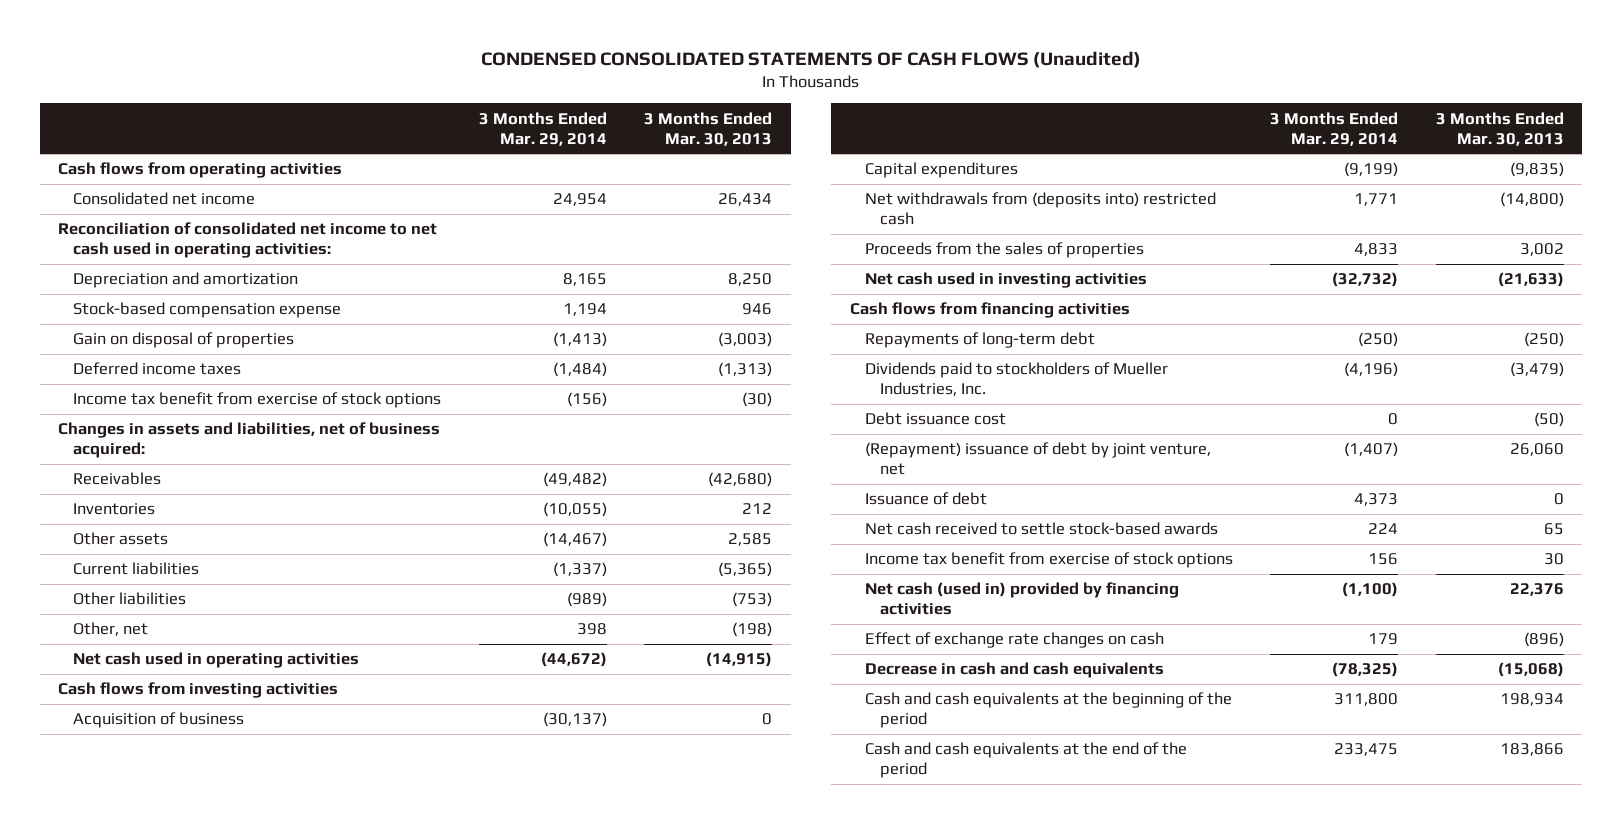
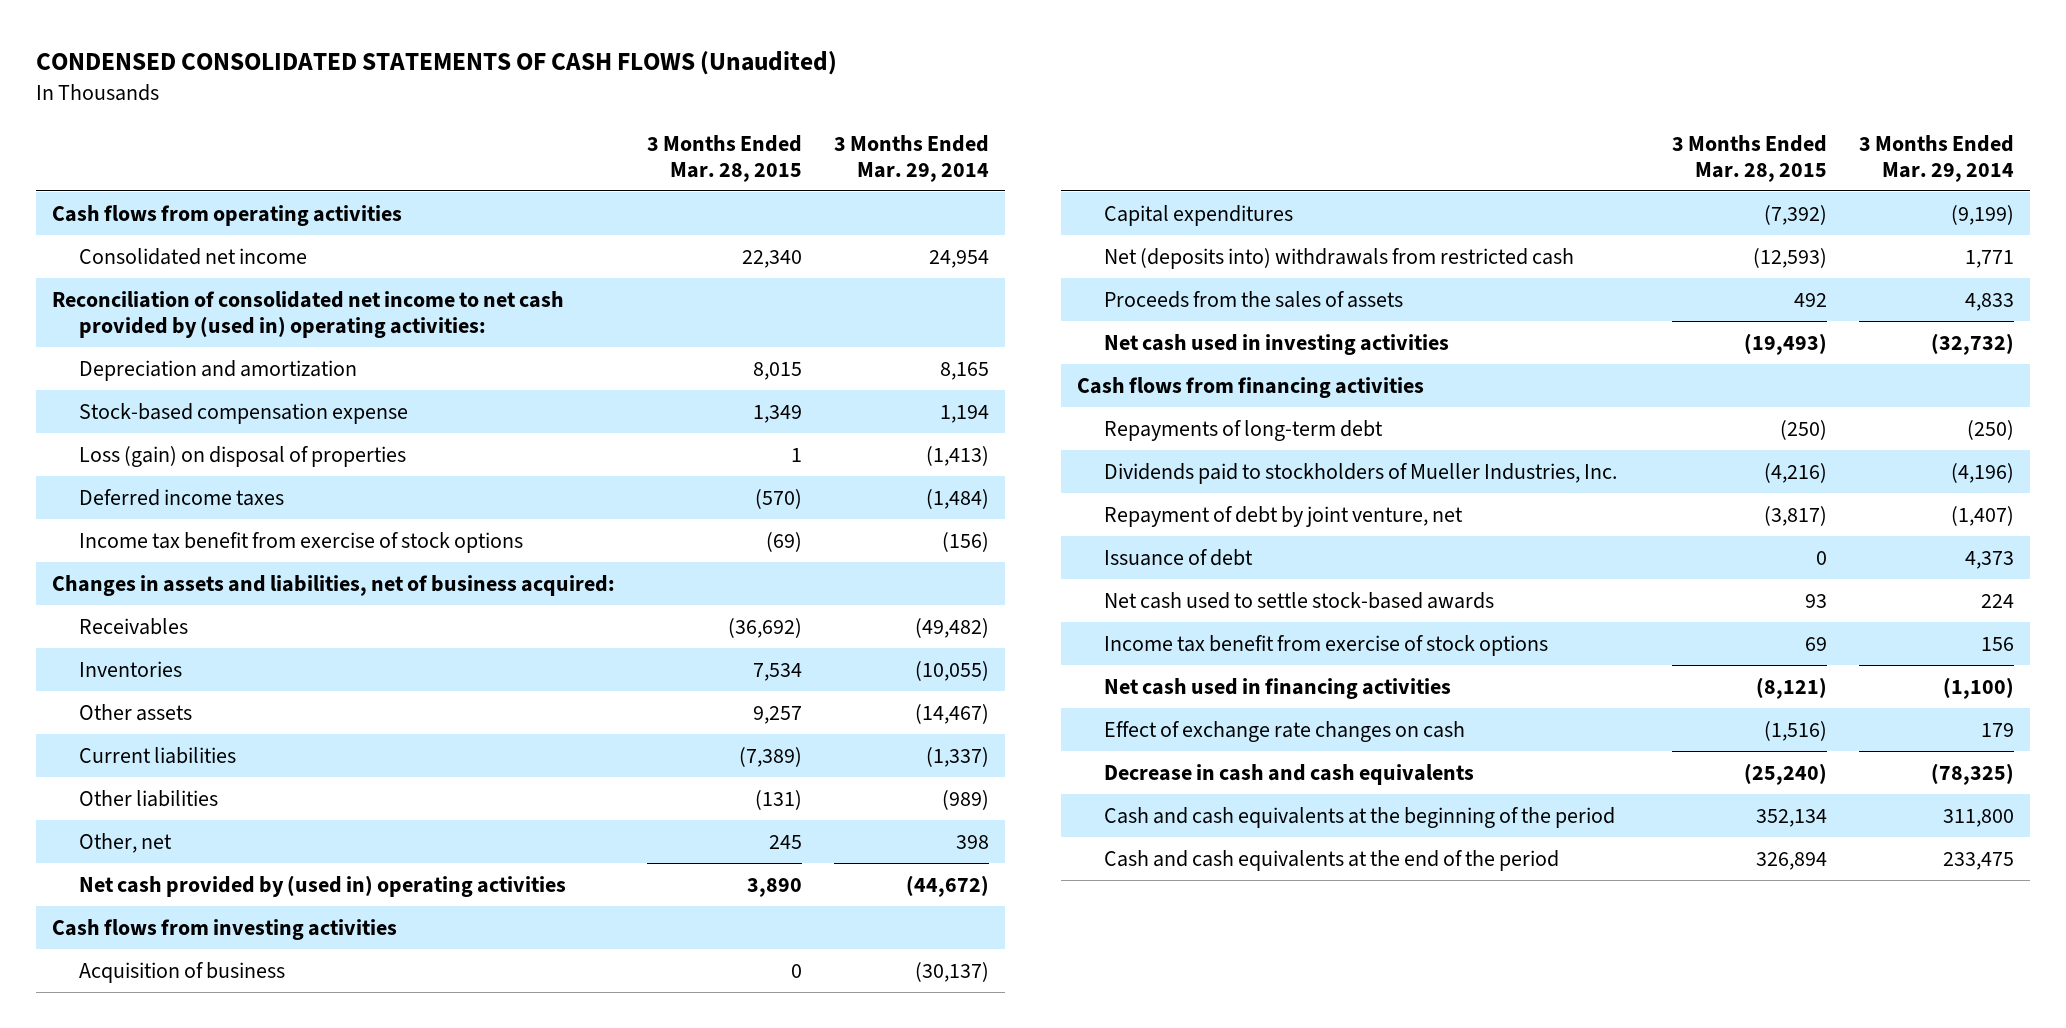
- | 3 Months Ended Mar. 29, 2014 | 3 Months Ended Mar. 30, 2013
+ | 3 Months Ended Mar. 28, 2015 | 3 Months Ended Mar. 29, 2014
- Reconciliation of consolidated net income to net cash used in operating activities:
+ Reconciliation of consolidated net income to net cash provided by (used in) operating activities:
- Gain on disposal of properties | (1,413) | (3,003)
+ Loss (gain) on disposal of properties | 1 | (1,413)
- Net cash used in operating activities | (44,672) | (14,915)
+ Net cash provided by (used in) operating activities | 3,890 | (44,672)
- Net withdrawals from (deposits into) restricted cash | 1,771 | (14,800)
- Proceeds from the sales of properties | 4,833 | 3,002
+ Net (deposits into) withdrawals from restricted cash | (12,593) | 1,771
+ Proceeds from the sales of assets | 492 | 4,833
- Debt issuance cost | 0 | (50)
- (Repayment) issuance of debt by joint venture, net | (1,407) | 26,060
+ Repayment of debt by joint venture, net | (3,817) | (1,407)
- Net cash received to settle stock-based awards | 224 | 65
+ Net cash used to settle stock-based awards | 93 | 224
- Net cash (used in) provided by financing activities | (1,100) | 22,376
+ Net cash used in financing activities | (8,121) | (1,100)

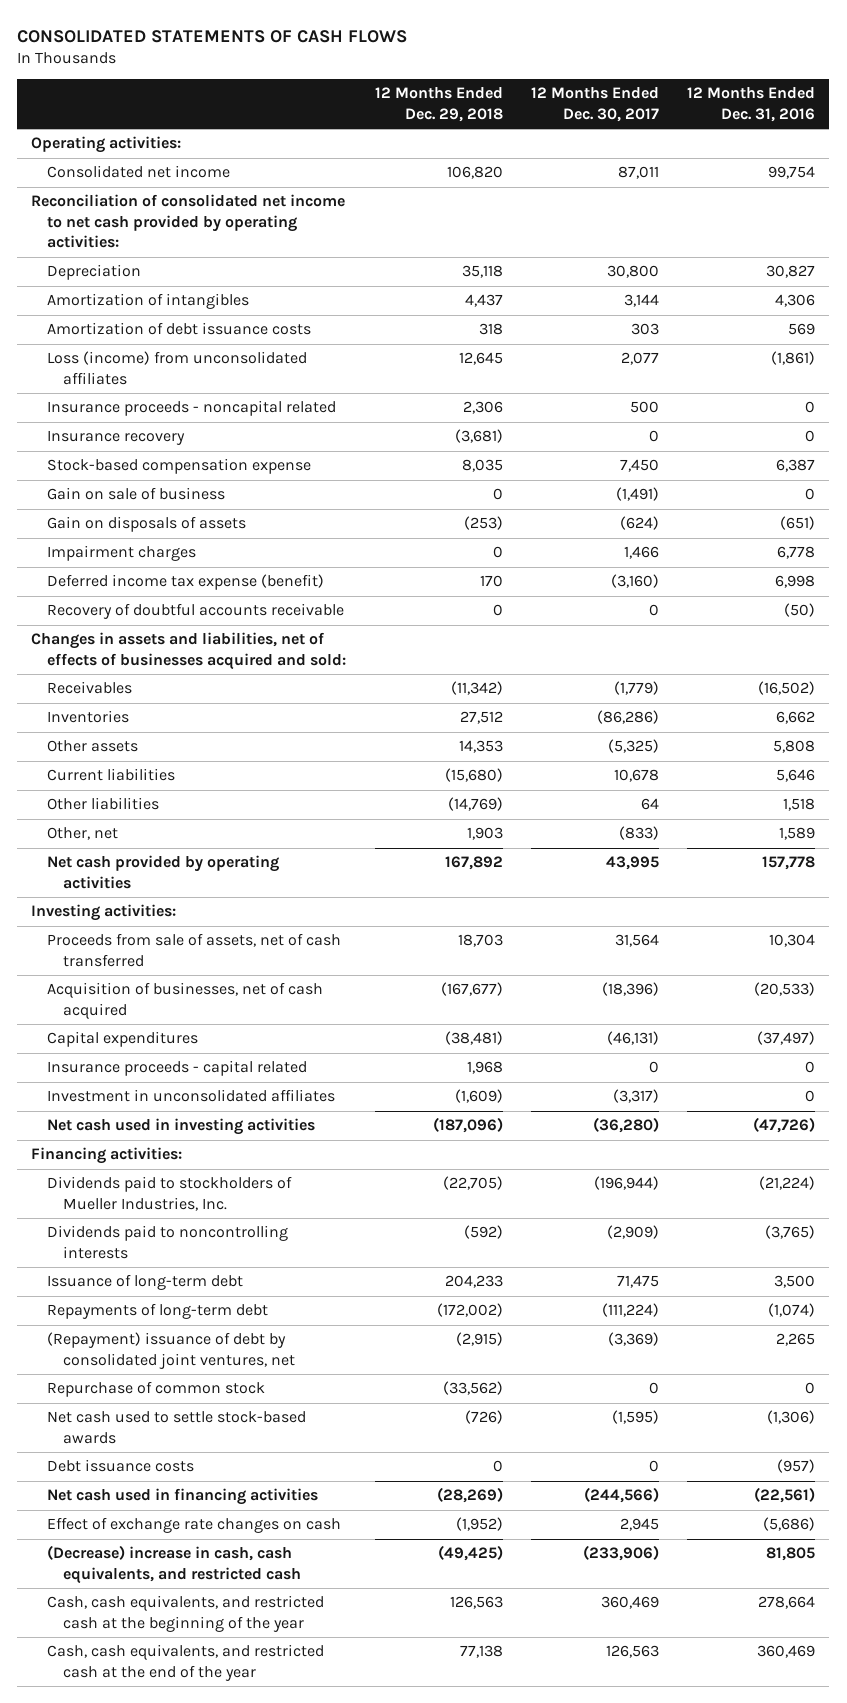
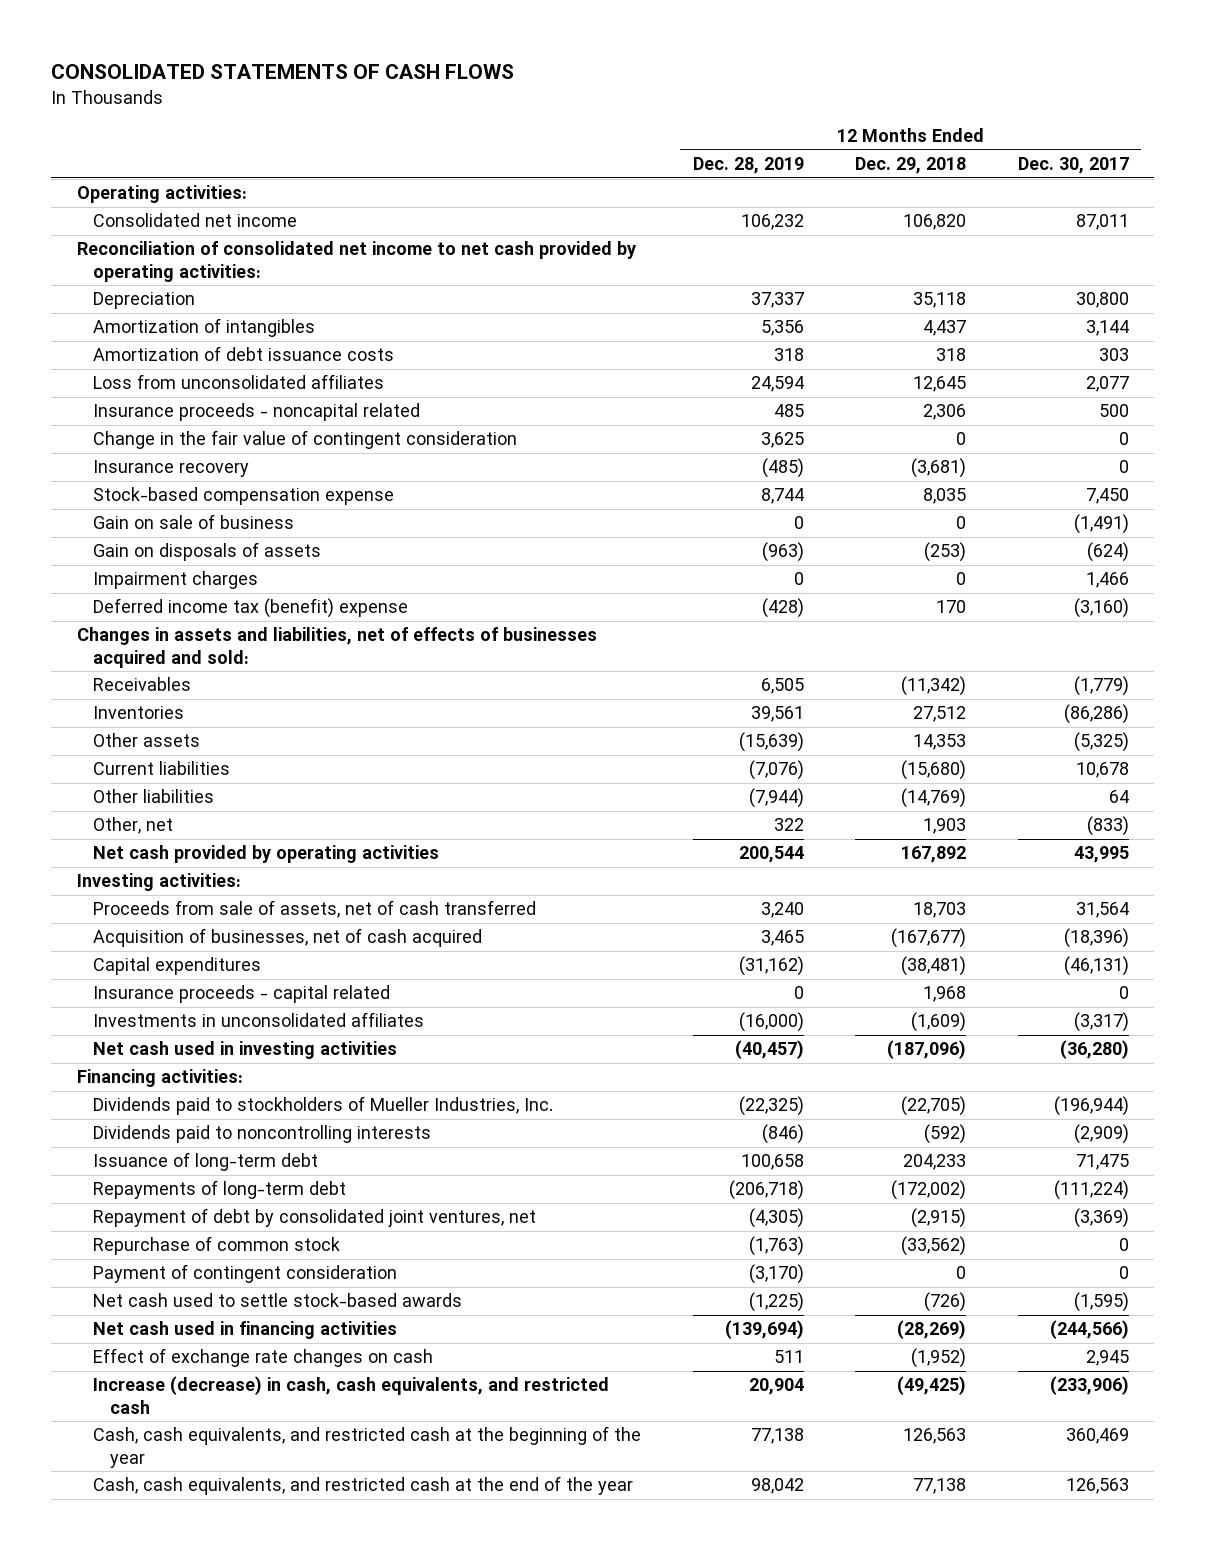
- | 12 Months Ended Dec. 29, 2018 | 12 Months Ended Dec. 30, 2017 | 12 Months Ended Dec. 31, 2016
+ | 12 Months Ended Dec. 28, 2019 | 12 Months Ended Dec. 29, 2018 | 12 Months Ended Dec. 30, 2017
- Loss (income) from unconsolidated affiliates | 12,645 | 2,077 | (1,861)
+ Loss from unconsolidated affiliates | 24,594 | 12,645 | 2,077
+ Change in the fair value of contingent consideration | 3,625 | 0 | 0
- Deferred income tax expense (benefit) | 170 | (3,160) | 6,998
- Recovery of doubtful accounts receivable | 0 | 0 | (50)
+ Deferred income tax (benefit) expense | (428) | 170 | (3,160)
- Investment in unconsolidated affiliates | (1,609) | (3,317) | 0
+ Investments in unconsolidated affiliates | (16,000) | (1,609) | (3,317)
- (Repayment) issuance of debt by consolidated joint ventures, net | (2,915) | (3,369) | 2,265
+ Repayment of debt by consolidated joint ventures, net | (4,305) | (2,915) | (3,369)
+ Payment of contingent consideration | (3,170) | 0 | 0
- Debt issuance costs | 0 | 0 | (957)
- (Decrease) increase in cash, cash equivalents, and restricted cash | (49,425) | (233,906) | 81,805
+ Increase (decrease) in cash, cash equivalents, and restricted cash | 20,904 | (49,425) | (233,906)

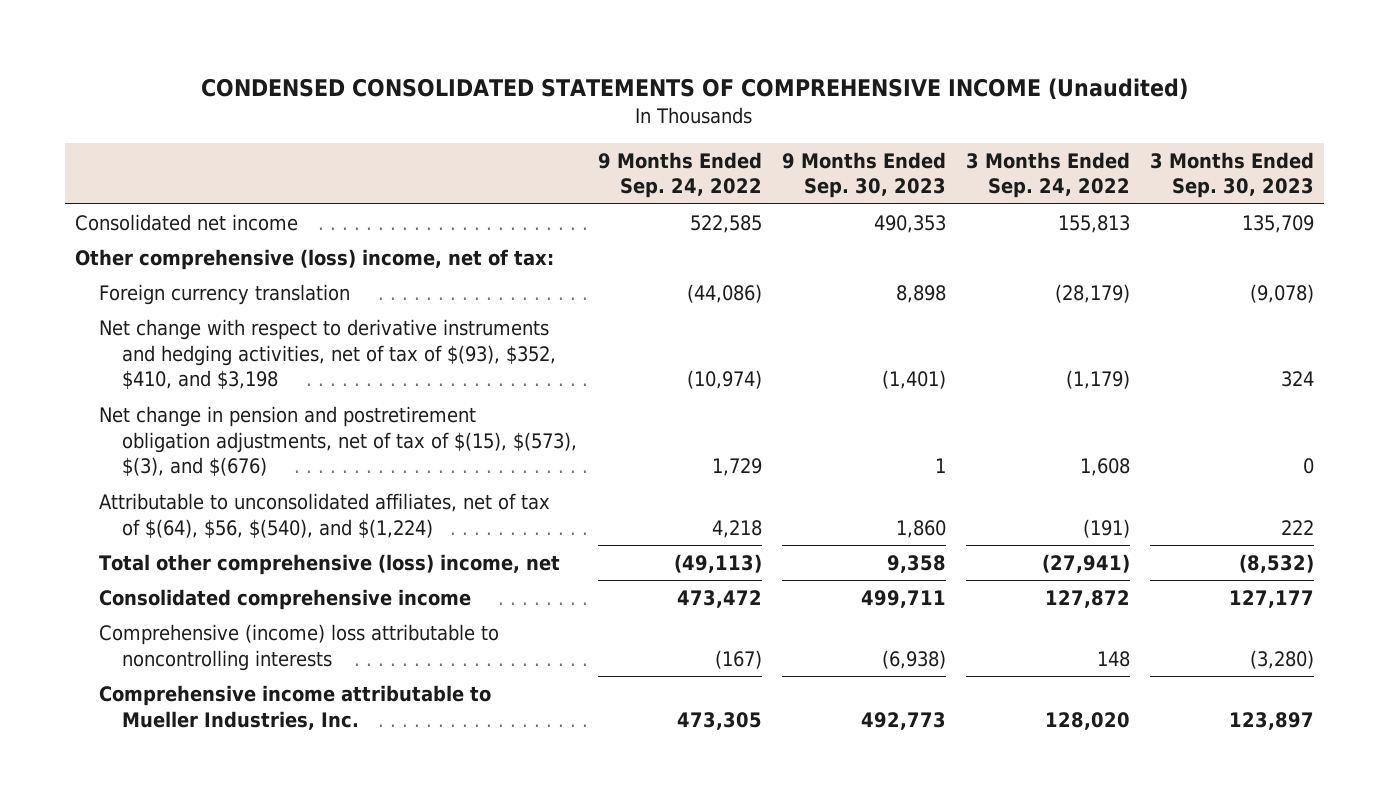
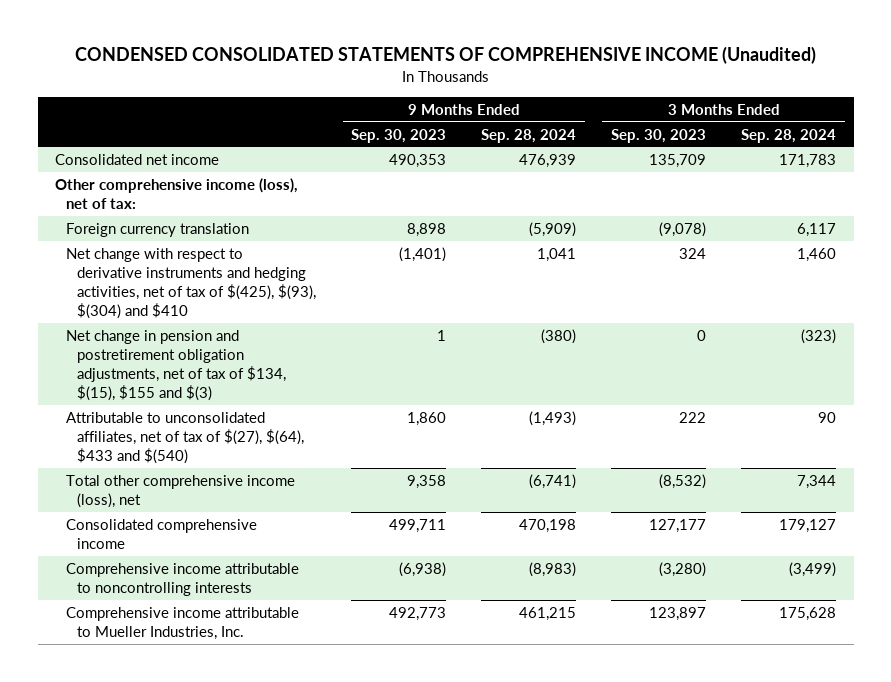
- | 9 Months Ended Sep. 24, 2022 | 9 Months Ended Sep. 30, 2023 | 3 Months Ended Sep. 24, 2022 | 3 Months Ended Sep. 30, 2023
+ | 9 Months Ended Sep. 30, 2023 | 9 Months Ended Sep. 28, 2024 | 3 Months Ended Sep. 30, 2023 | 3 Months Ended Sep. 28, 2024
- Other comprehensive (loss) income, net of tax:
+ Other comprehensive income (loss), net of tax:
- Net change with respect to derivative instruments and hedging activities, net of tax of $(93), $352, $410, and $3,198 | (10,974) | (1,401) | (1,179) | 324
- Net change in pension and postretirement obligation adjustments, net of tax of $(15), $(573), $(3), and $(676) | 1,729 | 1 | 1,608 | 0
- Attributable to unconsolidated affiliates, net of tax of $(64), $56, $(540), and $(1,224) | 4,218 | 1,860 | (191) | 222
- Total other comprehensive (loss) income, net | (49,113) | 9,358 | (27,941) | (8,532)
+ Net change with respect to derivative instruments and hedging activities, net of tax of $(425), $(93), $(304) and $410 | (1,401) | 1,041 | 324 | 1,460
+ Net change in pension and postretirement obligation adjustments, net of tax of $134, $(15), $155 and $(3) | 1 | (380) | 0 | (323)
+ Attributable to unconsolidated affiliates, net of tax of $(27), $(64), $433 and $(540) | 1,860 | (1,493) | 222 | 90
+ Total other comprehensive income (loss), net | 9,358 | (6,741) | (8,532) | 7,344
- Comprehensive (income) loss attributable to noncontrolling interests | (167) | (6,938) | 148 | (3,280)
+ Comprehensive income attributable to noncontrolling interests | (6,938) | (8,983) | (3,280) | (3,499)

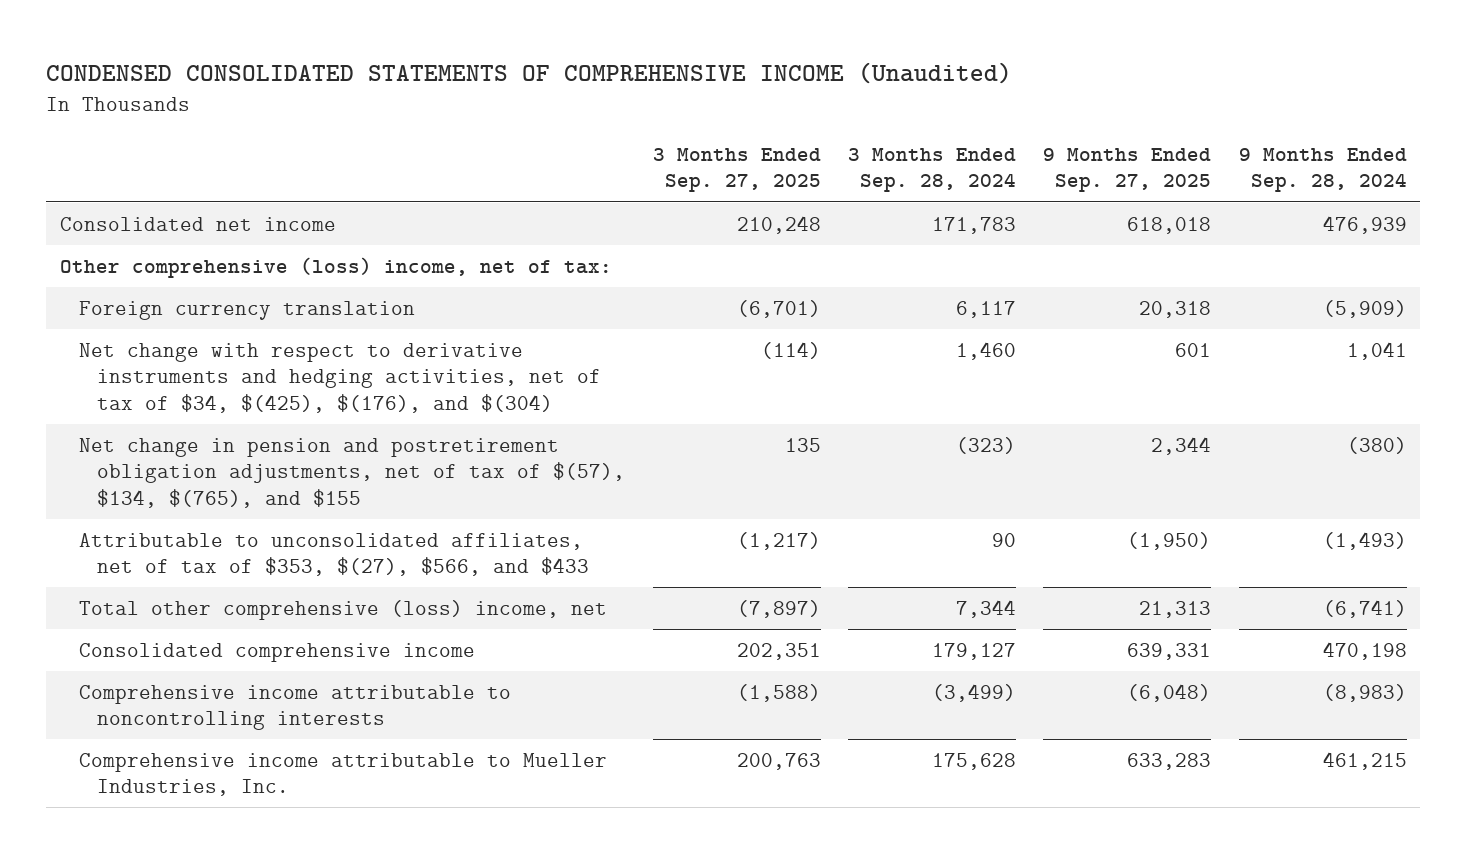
- | 9 Months Ended Sep. 30, 2023 | 9 Months Ended Sep. 28, 2024 | 3 Months Ended Sep. 30, 2023 | 3 Months Ended Sep. 28, 2024
+ | 3 Months Ended Sep. 27, 2025 | 3 Months Ended Sep. 28, 2024 | 9 Months Ended Sep. 27, 2025 | 9 Months Ended Sep. 28, 2024
- Other comprehensive income (loss), net of tax:
+ Other comprehensive (loss) income, net of tax:
- Net change with respect to derivative instruments and hedging activities, net of tax of $(425), $(93), $(304) and $410 | (1,401) | 1,041 | 324 | 1,460
- Net change in pension and postretirement obligation adjustments, net of tax of $134, $(15), $155 and $(3) | 1 | (380) | 0 | (323)
- Attributable to unconsolidated affiliates, net of tax of $(27), $(64), $433 and $(540) | 1,860 | (1,493) | 222 | 90
- Total other comprehensive income (loss), net | 9,358 | (6,741) | (8,532) | 7,344
+ Net change with respect to derivative instruments and hedging activities, net of tax of $34, $(425), $(176), and $(304) | (114) | 1,460 | 601 | 1,041
+ Net change in pension and postretirement obligation adjustments, net of tax of $(57), $134, $(765), and $155 | 135 | (323) | 2,344 | (380)
+ Attributable to unconsolidated affiliates, net of tax of $353, $(27), $566, and $433 | (1,217) | 90 | (1,950) | (1,493)
+ Total other comprehensive (loss) income, net | (7,897) | 7,344 | 21,313 | (6,741)

